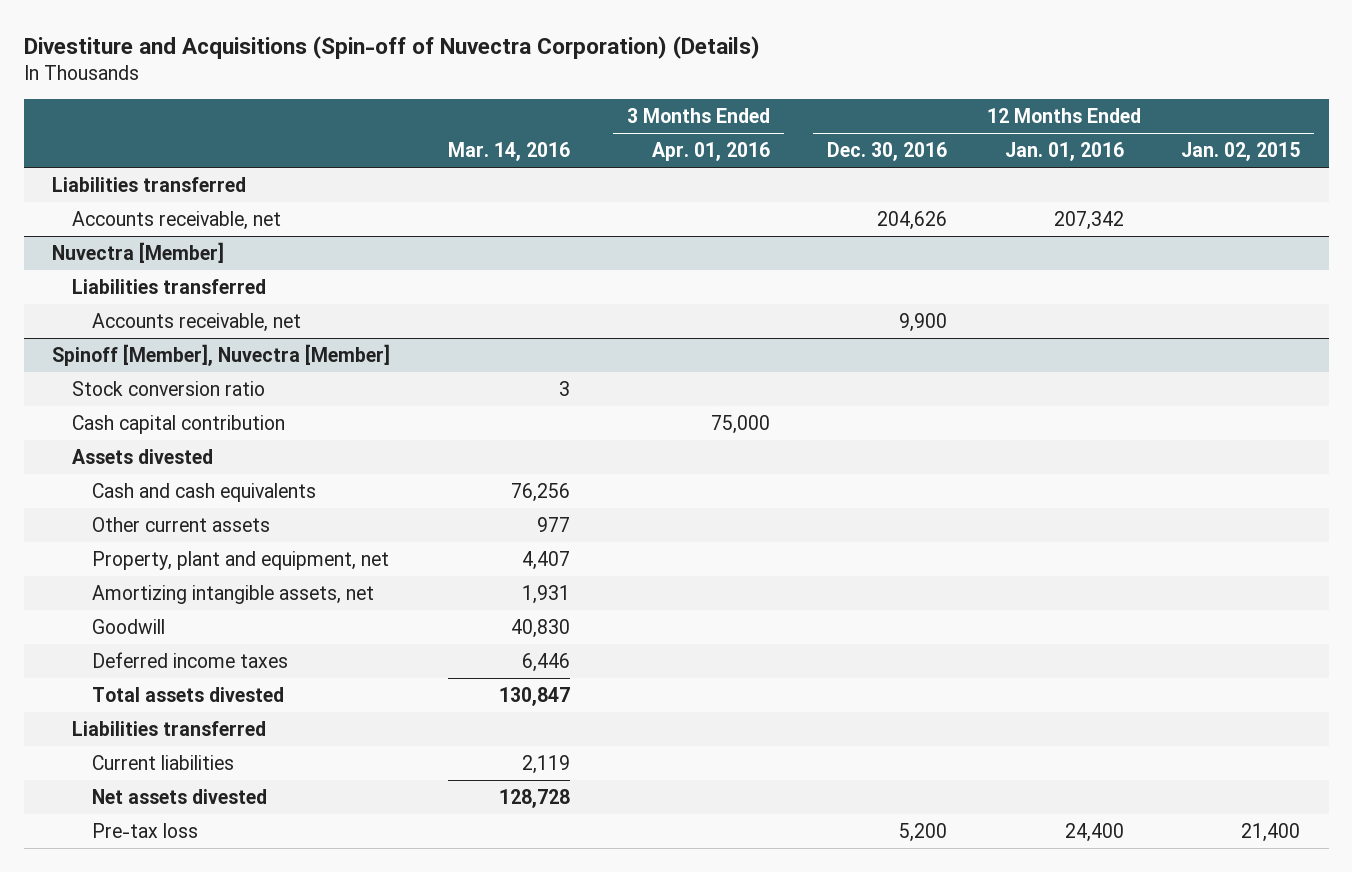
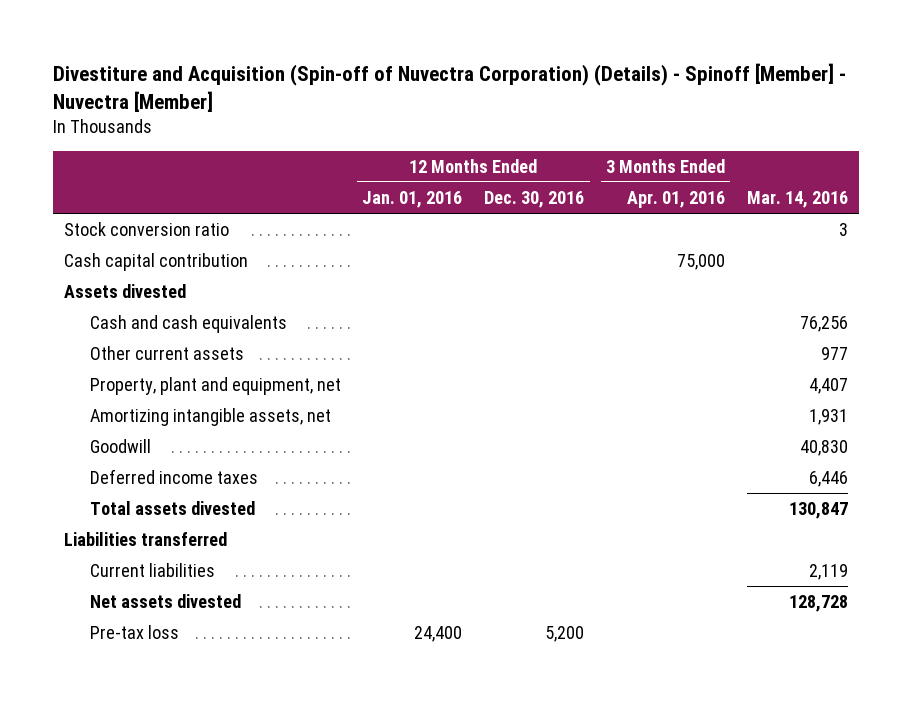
- Divestiture and Acquisitions (Spin-off of Nuvectra Corporation) (Details)
+ Divestiture and Acquisition (Spin-off of Nuvectra Corporation) (Details) - Spinoff [Member] - Nuvectra [Member]
- | Mar. 14, 2016 | 3 Months Ended Apr. 01, 2016 | 12 Months Ended Dec. 30, 2016 | 12 Months Ended Jan. 01, 2016 | 12 Months Ended Jan. 02, 2015
+ | 12 Months Ended Jan. 01, 2016 | 12 Months Ended Dec. 30, 2016 | 3 Months Ended Apr. 01, 2016 | Mar. 14, 2016
- Liabilities transferred
- Accounts receivable, net | | | 204,626 | 207,342 |
- Nuvectra [Member]
- Liabilities transferred
- Accounts receivable, net | | | 9,900 | |
- Spinoff [Member], Nuvectra [Member]

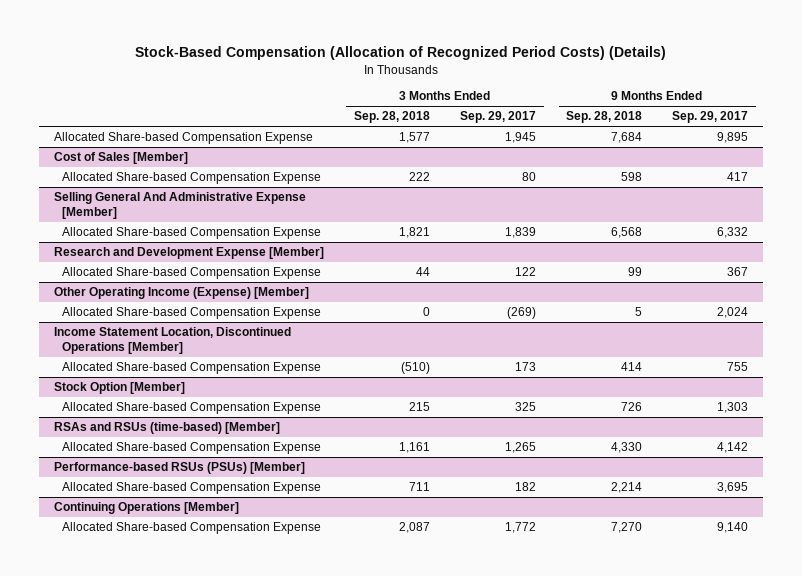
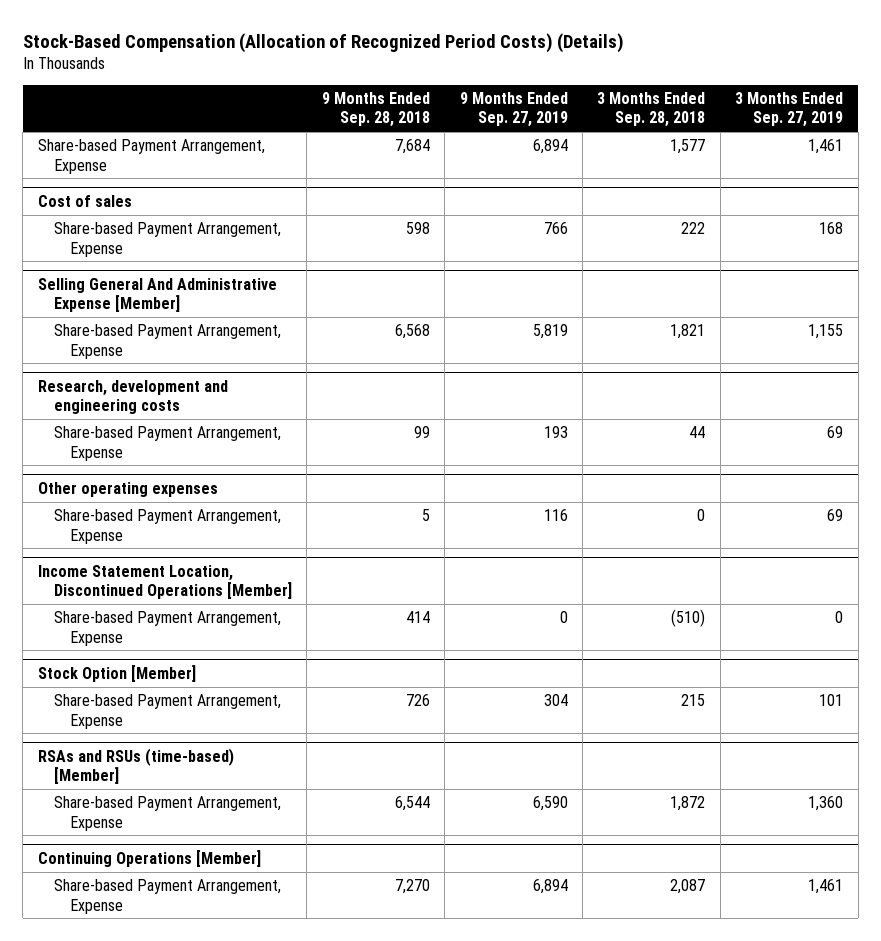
- | 3 Months Ended Sep. 28, 2018 | 3 Months Ended Sep. 29, 2017 | 9 Months Ended Sep. 28, 2018 | 9 Months Ended Sep. 29, 2017
+ | 9 Months Ended Sep. 28, 2018 | 9 Months Ended Sep. 27, 2019 | 3 Months Ended Sep. 28, 2018 | 3 Months Ended Sep. 27, 2019
- Allocated Share-based Compensation Expense | 1,577 | 1,945 | 7,684 | 9,895
- Cost of Sales [Member]
- Allocated Share-based Compensation Expense | 222 | 80 | 598 | 417
+ Share-based Payment Arrangement, Expense | 7,684 | 6,894 | 1,577 | 1,461
+ Cost of sales
+ Share-based Payment Arrangement, Expense | 598 | 766 | 222 | 168
@ Selling General And Administrative Expense [Member]
- Allocated Share-based Compensation Expense | 1,821 | 1,839 | 6,568 | 6,332
- Research and Development Expense [Member]
- Allocated Share-based Compensation Expense | 44 | 122 | 99 | 367
- Other Operating Income (Expense) [Member]
- Allocated Share-based Compensation Expense | 0 | (269) | 5 | 2,024
@ Selling General And Administrative Expense [Member]
+ Share-based Payment Arrangement, Expense | 6,568 | 5,819 | 1,821 | 1,155
+ Research, development and engineering costs
+ Share-based Payment Arrangement, Expense | 99 | 193 | 44 | 69
+ Other operating expenses
+ Share-based Payment Arrangement, Expense | 5 | 116 | 0 | 69
@ Income Statement Location, Discontinued Operations [Member]
- Allocated Share-based Compensation Expense | (510) | 173 | 414 | 755
+ Share-based Payment Arrangement, Expense | 414 | 0 | (510) | 0
@ Stock Option [Member]
- Allocated Share-based Compensation Expense | 215 | 325 | 726 | 1,303
+ Share-based Payment Arrangement, Expense | 726 | 304 | 215 | 101
@ RSAs and RSUs (time-based) [Member]
- Allocated Share-based Compensation Expense | 1,161 | 1,265 | 4,330 | 4,142
- Performance-based RSUs (PSUs) [Member]
- Allocated Share-based Compensation Expense | 711 | 182 | 2,214 | 3,695
@ RSAs and RSUs (time-based) [Member]
+ Share-based Payment Arrangement, Expense | 6,544 | 6,590 | 1,872 | 1,360
@ Continuing Operations [Member]
- Allocated Share-based Compensation Expense | 2,087 | 1,772 | 7,270 | 9,140
+ Share-based Payment Arrangement, Expense | 7,270 | 6,894 | 2,087 | 1,461

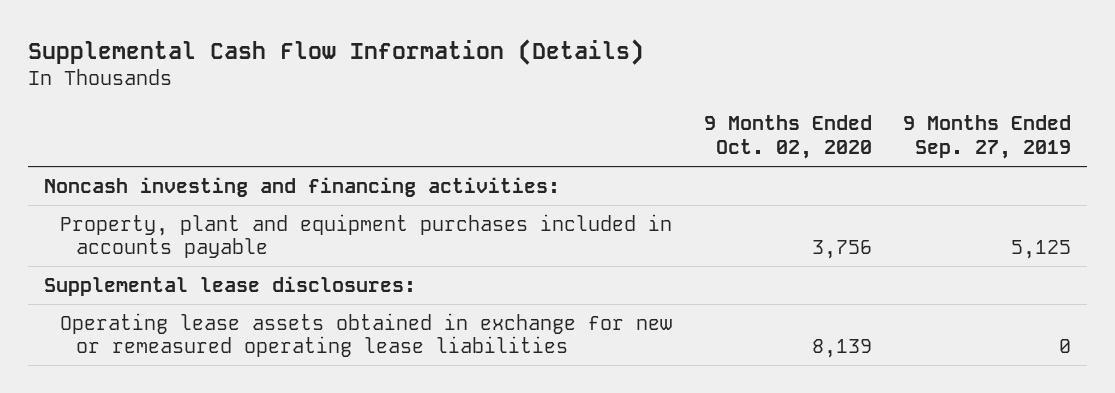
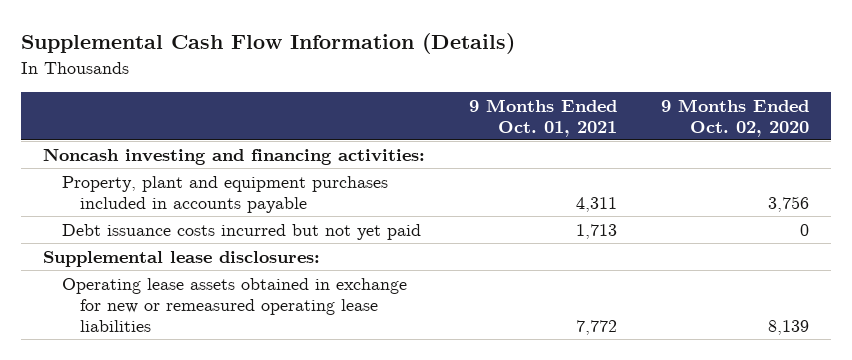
- | 9 Months Ended Oct. 02, 2020 | 9 Months Ended Sep. 27, 2019
+ | 9 Months Ended Oct. 01, 2021 | 9 Months Ended Oct. 02, 2020
+ Debt issuance costs incurred but not yet paid | 1,713 | 0

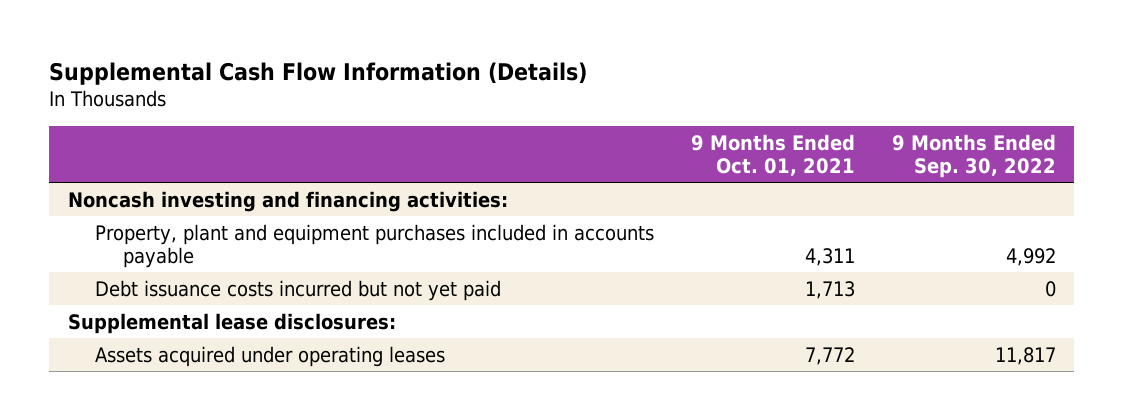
- | 9 Months Ended Oct. 01, 2021 | 9 Months Ended Oct. 02, 2020
+ | 9 Months Ended Oct. 01, 2021 | 9 Months Ended Sep. 30, 2022
- Operating lease assets obtained in exchange for new or remeasured operating lease liabilities | 7,772 | 8,139
+ Assets acquired under operating leases | 7,772 | 11,817

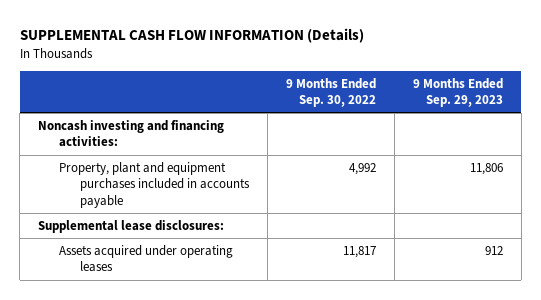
- Supplemental Cash Flow Information (Details)
+ SUPPLEMENTAL CASH FLOW INFORMATION (Details)
- | 9 Months Ended Oct. 01, 2021 | 9 Months Ended Sep. 30, 2022
+ | 9 Months Ended Sep. 30, 2022 | 9 Months Ended Sep. 29, 2023
- Debt issuance costs incurred but not yet paid | 1,713 | 0

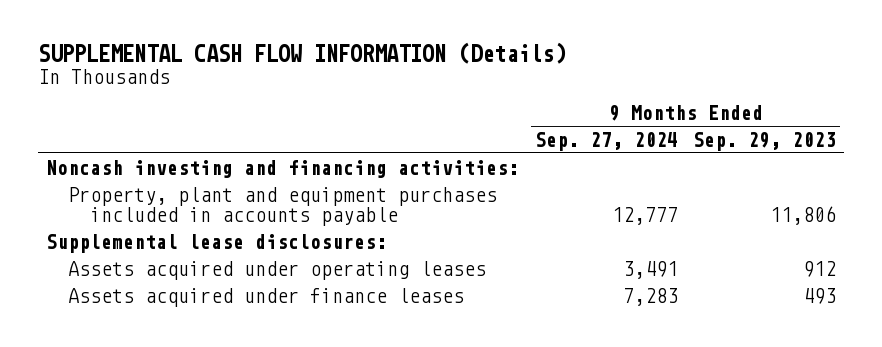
- | 9 Months Ended Sep. 30, 2022 | 9 Months Ended Sep. 29, 2023
+ | 9 Months Ended Sep. 27, 2024 | 9 Months Ended Sep. 29, 2023
+ Assets acquired under finance leases | 7,283 | 493

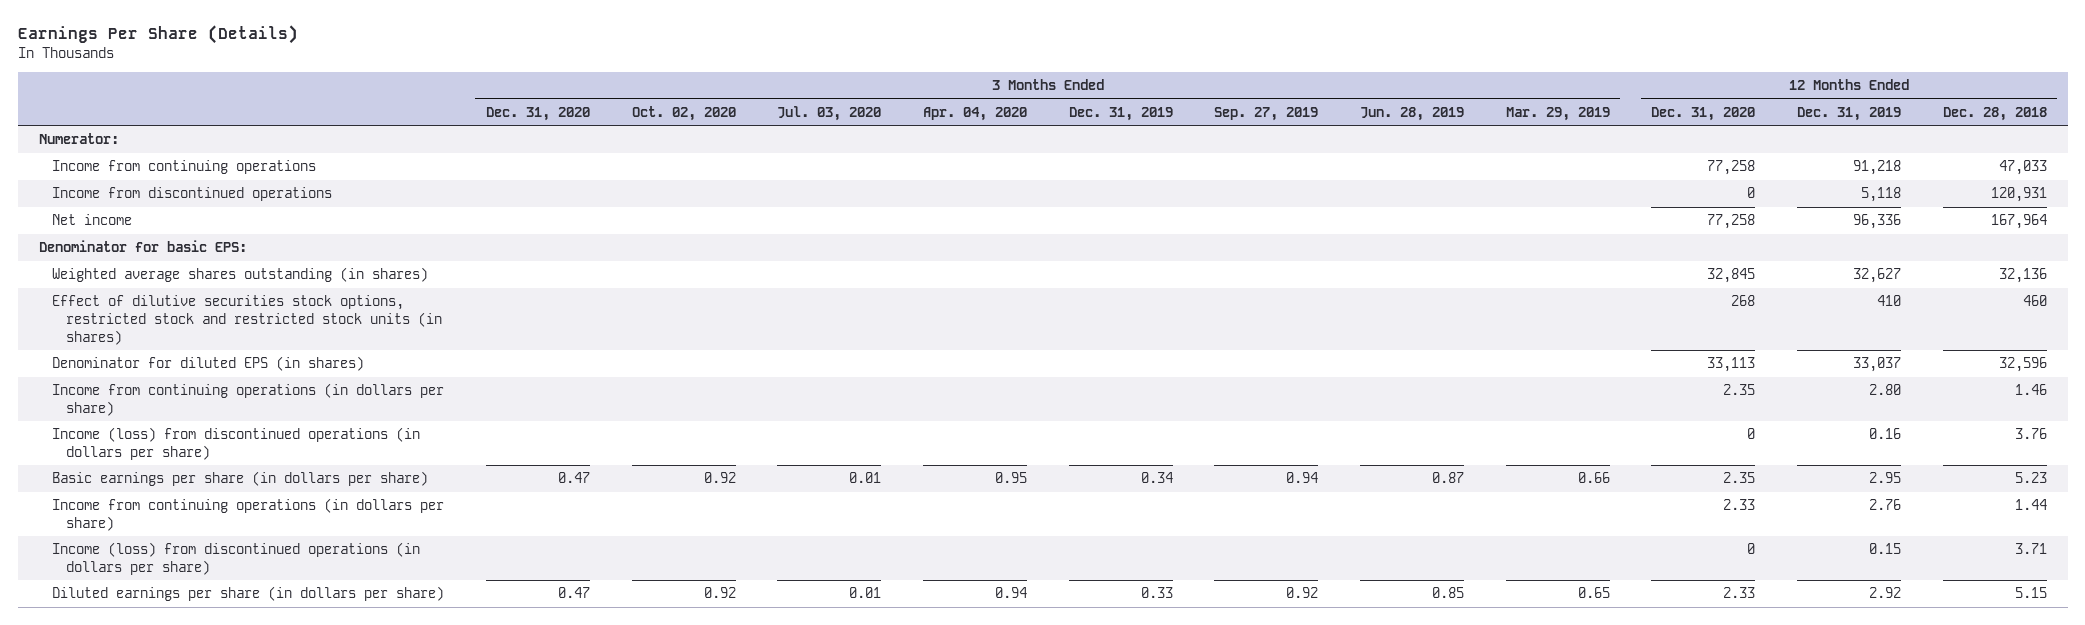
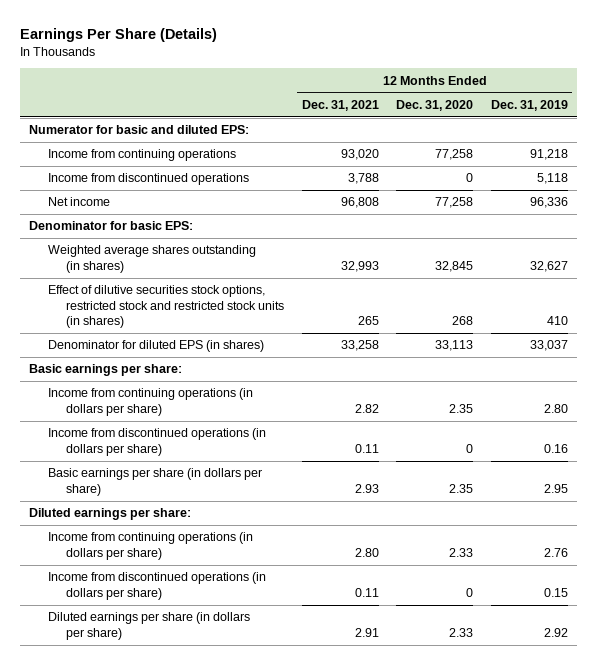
- | 3 Months Ended Dec. 31, 2020 | 3 Months Ended Oct. 02, 2020 | 3 Months Ended Jul. 03, 2020 | 3 Months Ended Apr. 04, 2020 | 3 Months Ended Dec. 31, 2019 | 3 Months Ended Sep. 27, 2019 | 3 Months Ended Jun. 28, 2019 | 3 Months Ended Mar. 29, 2019 | 12 Months Ended Dec. 31, 2020 | 12 Months Ended Dec. 31, 2019 | 12 Months Ended Dec. 28, 2018
+ | 12 Months Ended Dec. 31, 2021 | 12 Months Ended Dec. 31, 2020 | 12 Months Ended Dec. 31, 2019
- Numerator:
+ Numerator for basic and diluted EPS:
+ Basic earnings per share:
- Income (loss) from discontinued operations (in dollars per share) | | | | | | | | | 0 | 0.16 | 3.76
+ Income from discontinued operations (in dollars per share) | 0.11 | 0 | 0.16
+ Diluted earnings per share:
- Income (loss) from discontinued operations (in dollars per share) | | | | | | | | | 0 | 0.15 | 3.71
+ Income from discontinued operations (in dollars per share) | 0.11 | 0 | 0.15

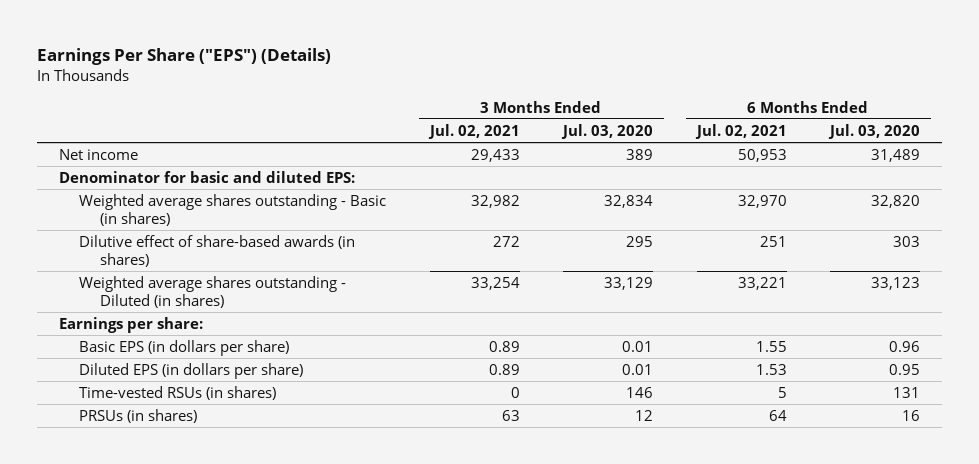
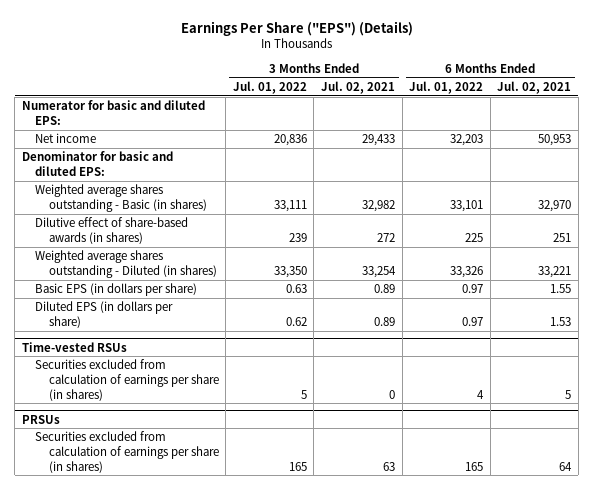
- | 3 Months Ended Jul. 02, 2021 | 3 Months Ended Jul. 03, 2020 | 6 Months Ended Jul. 02, 2021 | 6 Months Ended Jul. 03, 2020
+ | 3 Months Ended Jul. 01, 2022 | 3 Months Ended Jul. 02, 2021 | 6 Months Ended Jul. 01, 2022 | 6 Months Ended Jul. 02, 2021
+ Numerator for basic and diluted EPS:
- Earnings per share:
- Time-vested RSUs (in shares) | 0 | 146 | 5 | 131
- PRSUs (in shares) | 63 | 12 | 64 | 16
+ Time-vested RSUs
+ Securities excluded from calculation of earnings per share (in shares) | 5 | 0 | 4 | 5
+ PRSUs
+ Securities excluded from calculation of earnings per share (in shares) | 165 | 63 | 165 | 64

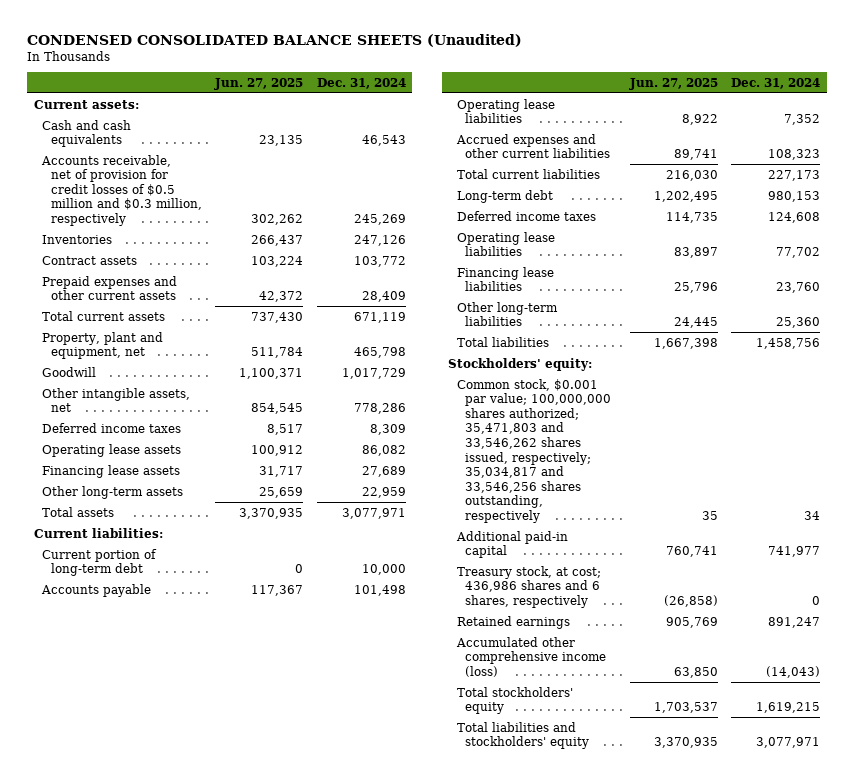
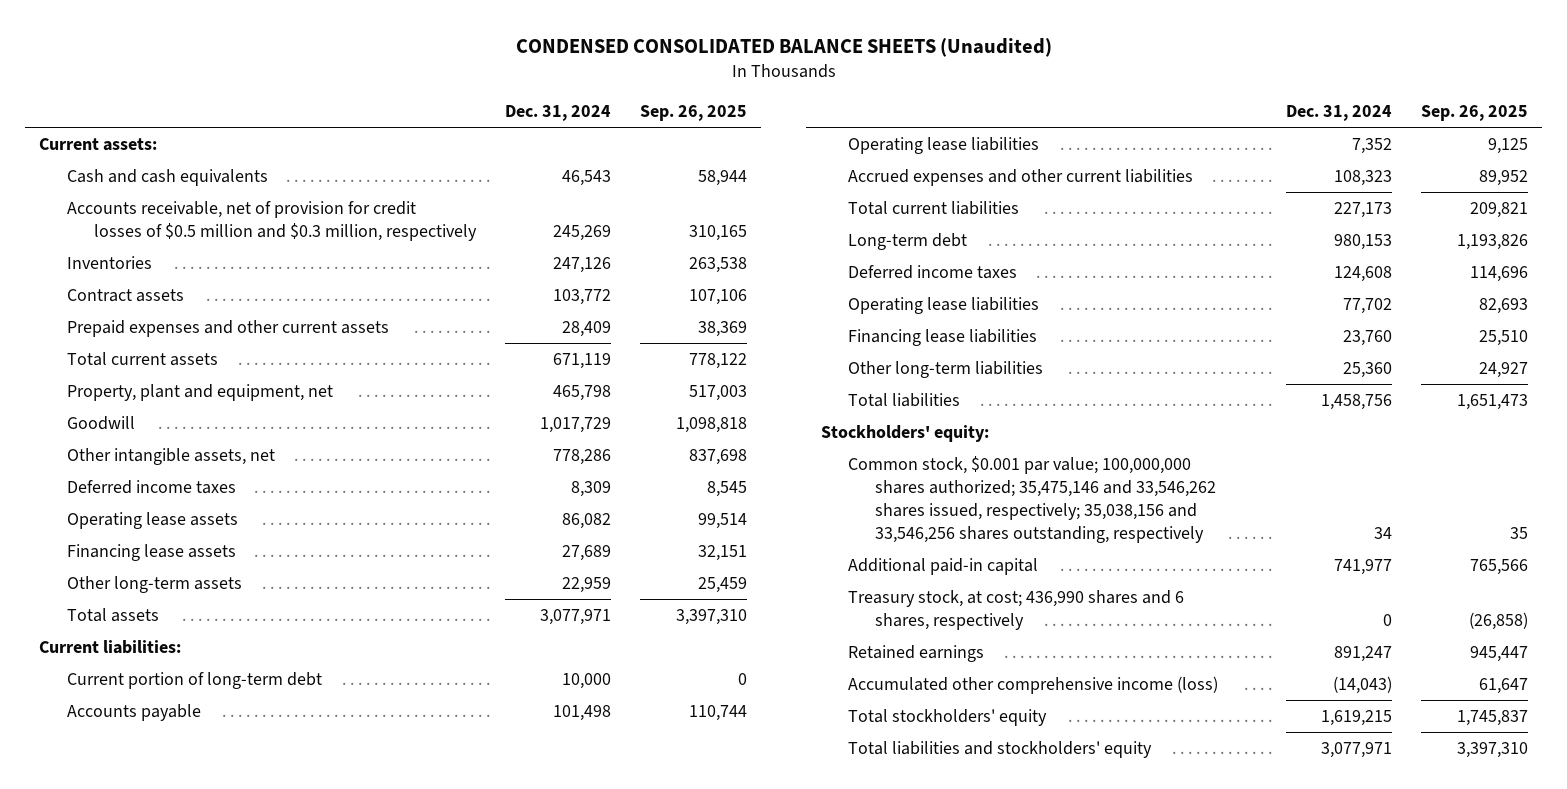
- | Jun. 27, 2025 | Dec. 31, 2024
+ | Dec. 31, 2024 | Sep. 26, 2025
- Common stock, $0.001 par value; 100,000,000 shares authorized; 35,471,803 and 33,546,262 shares issued, respectively; 35,034,817 and 33,546,256 shares outstanding, respectively | 35 | 34
+ Common stock, $0.001 par value; 100,000,000 shares authorized; 35,475,146 and 33,546,262 shares issued, respectively; 35,038,156 and 33,546,256 shares outstanding, respectively | 34 | 35
- Treasury stock, at cost; 436,986 shares and 6 shares, respectively | (26,858) | 0
+ Treasury stock, at cost; 436,990 shares and 6 shares, respectively | 0 | (26,858)

